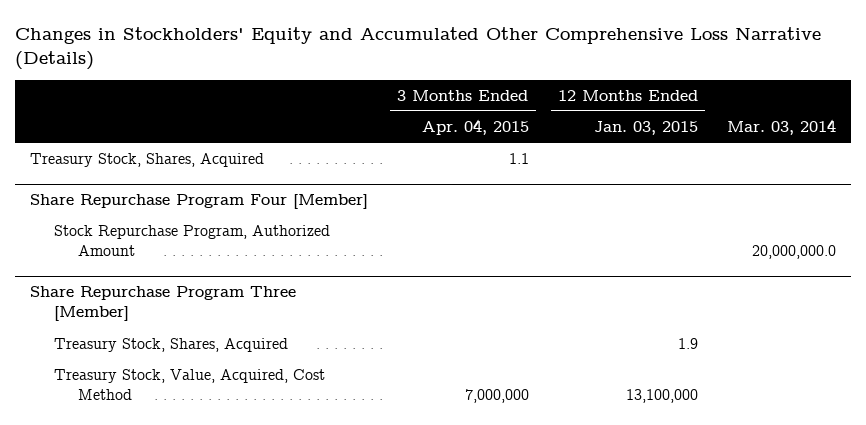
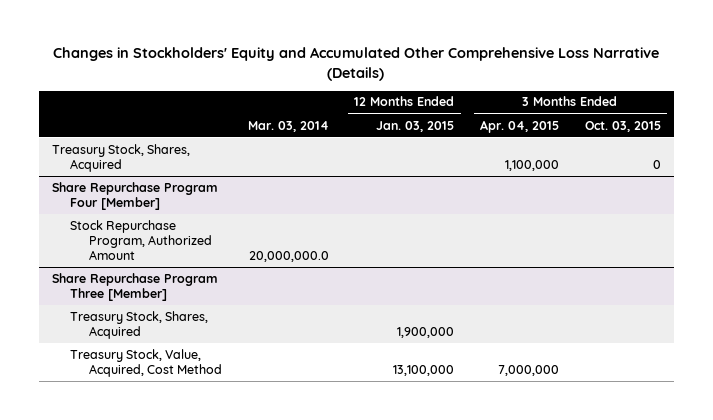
- | 3 Months Ended Apr. 04, 2015 | 12 Months Ended Jan. 03, 2015 | Mar. 03, 2014
+ | Mar. 03, 2014 | 12 Months Ended Jan. 03, 2015 | 3 Months Ended Apr. 04, 2015 | 3 Months Ended Oct. 03, 2015
- Treasury Stock, Shares, Acquired | 1.1 | |
+ Treasury Stock, Shares, Acquired | | | 1,100,000 | 0
@ Share Repurchase Program Three [Member]
- Treasury Stock, Shares, Acquired | | 1.9 |
+ Treasury Stock, Shares, Acquired | | 1,900,000 | |

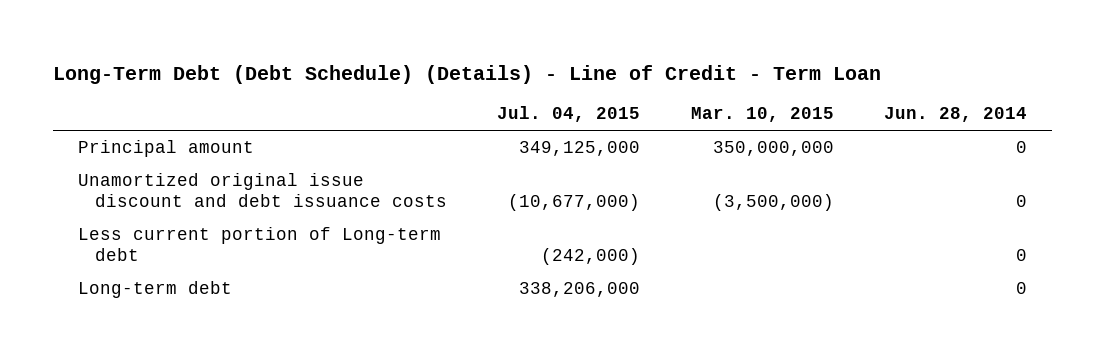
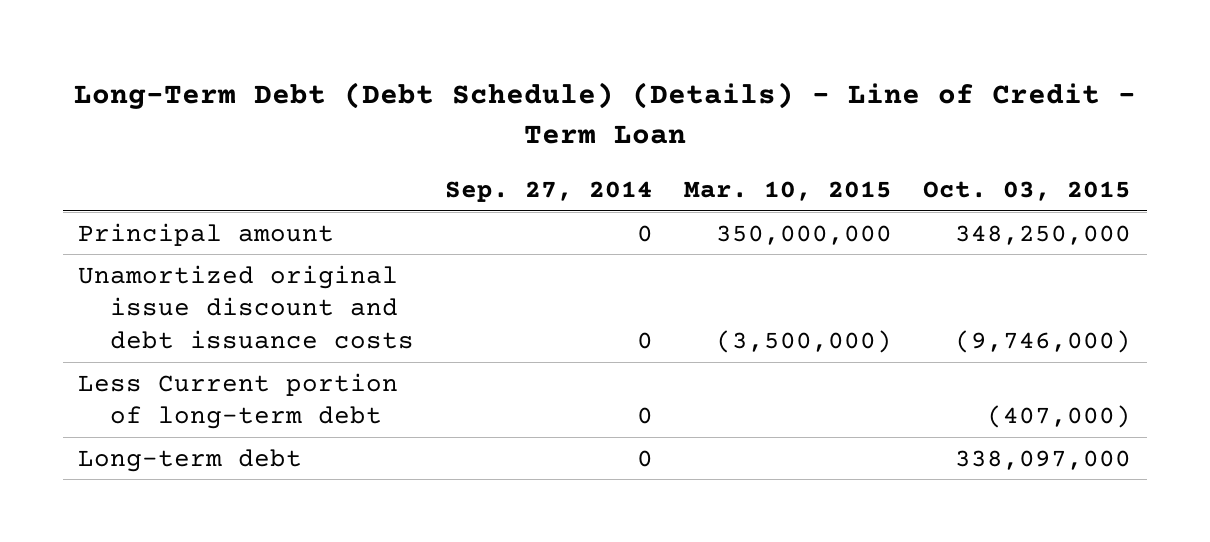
- | Jul. 04, 2015 | Mar. 10, 2015 | Jun. 28, 2014
+ | Sep. 27, 2014 | Mar. 10, 2015 | Oct. 03, 2015
- Less current portion of Long-term debt | (242,000) | | 0
+ Less Current portion of long-term debt | 0 | | (407,000)

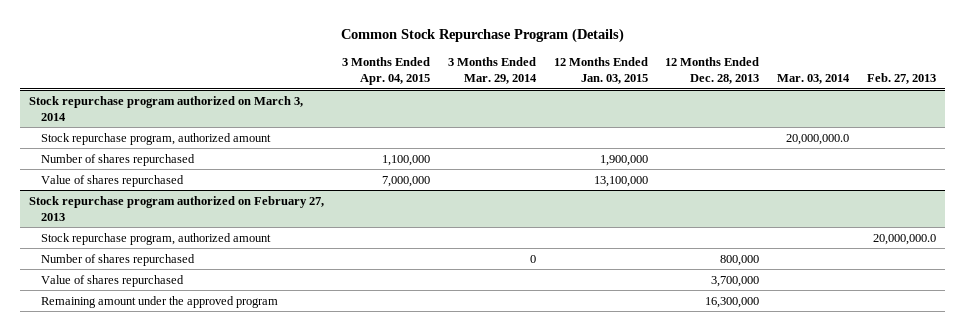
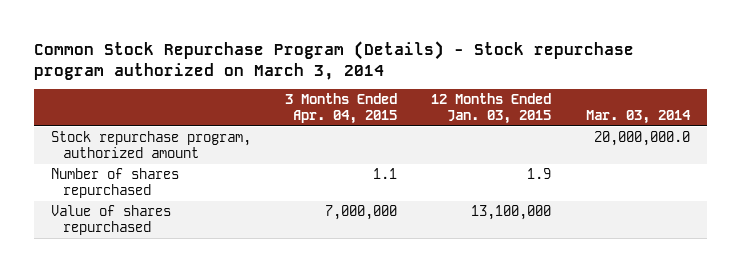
- Common Stock Repurchase Program (Details)
+ Common Stock Repurchase Program (Details) - Stock repurchase program authorized on March 3, 2014
- | 3 Months Ended Apr. 04, 2015 | 3 Months Ended Mar. 29, 2014 | 12 Months Ended Jan. 03, 2015 | 12 Months Ended Dec. 28, 2013 | Mar. 03, 2014 | Feb. 27, 2013
+ | 3 Months Ended Apr. 04, 2015 | 12 Months Ended Jan. 03, 2015 | Mar. 03, 2014
- Stock repurchase program authorized on March 3, 2014
- Number of shares repurchased | 1,100,000 | | 1,900,000 | | |
+ Number of shares repurchased | 1.1 | 1.9 |
- Stock repurchase program authorized on February 27, 2013
- Stock repurchase program, authorized amount | | | | | | 20,000,000.0
- Number of shares repurchased | | 0 | | 800,000 | |
- Value of shares repurchased | | | | 3,700,000 | |
- Remaining amount under the approved program | | | | 16,300,000 | |

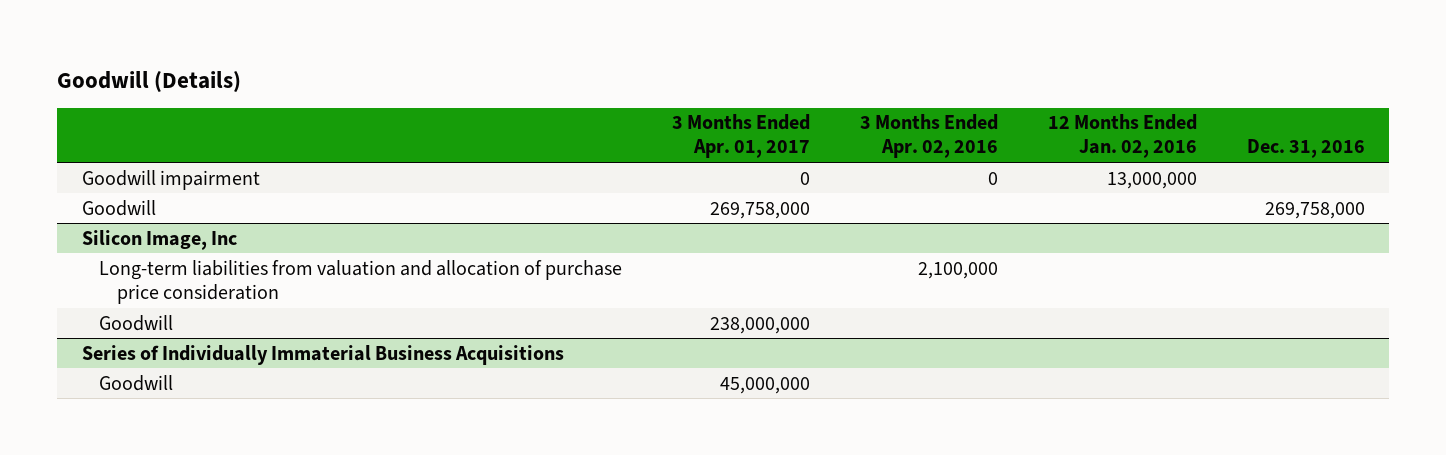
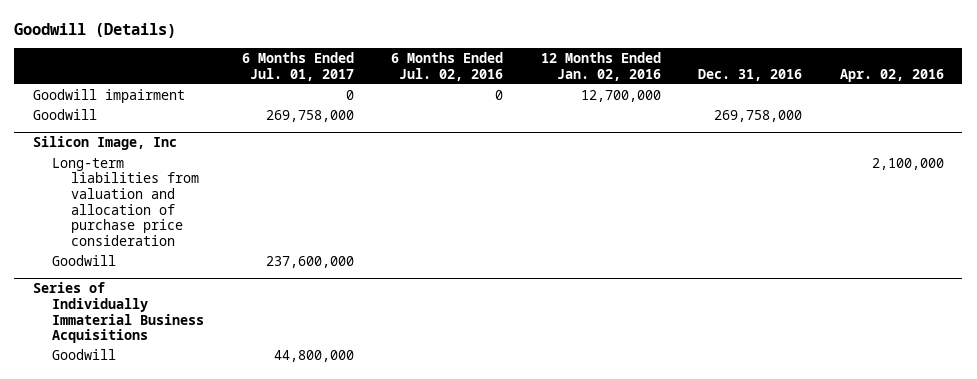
- | 3 Months Ended Apr. 01, 2017 | 3 Months Ended Apr. 02, 2016 | 12 Months Ended Jan. 02, 2016 | Dec. 31, 2016
+ | 6 Months Ended Jul. 01, 2017 | 6 Months Ended Jul. 02, 2016 | 12 Months Ended Jan. 02, 2016 | Dec. 31, 2016 | Apr. 02, 2016
- Goodwill impairment | 0 | 0 | 13,000,000 |
+ Goodwill impairment | 0 | 0 | 12,700,000 | |

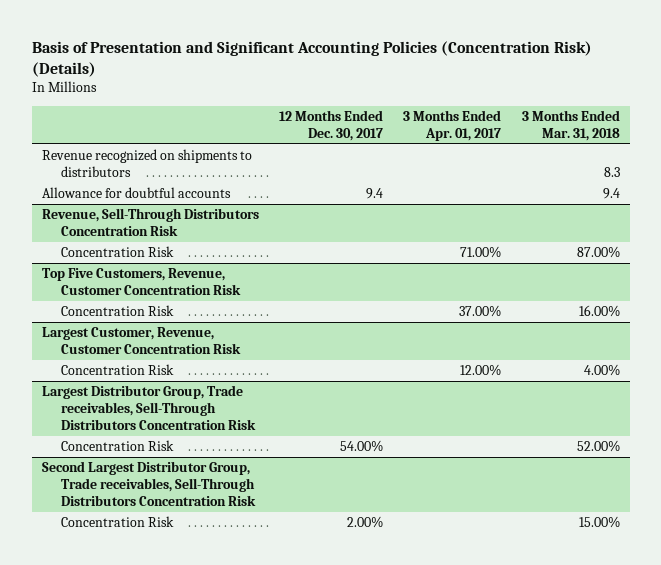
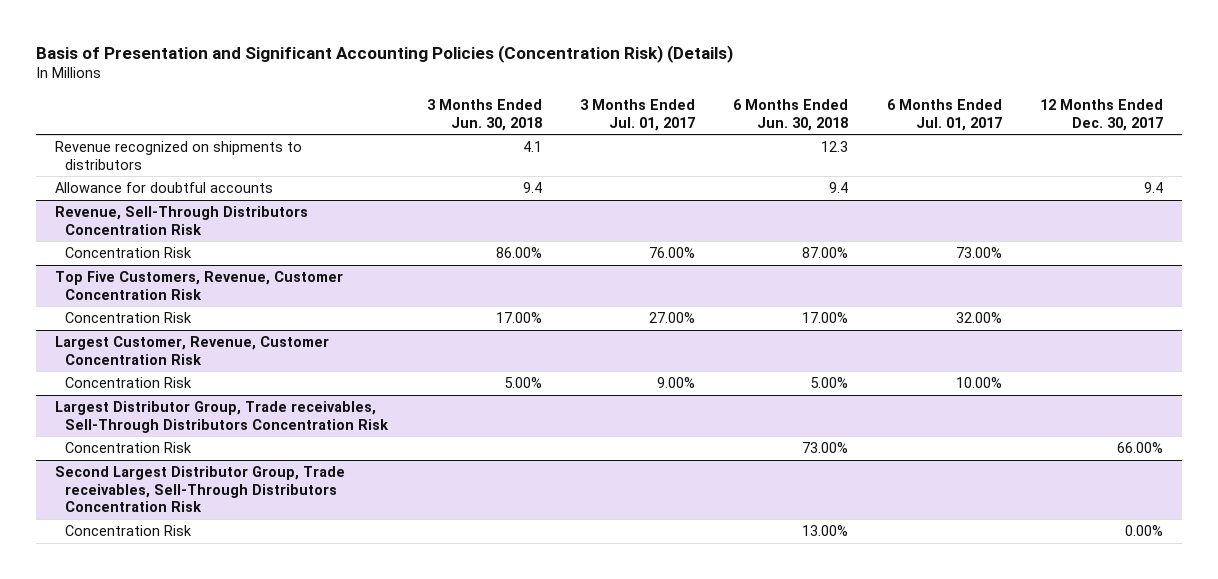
- | 12 Months Ended Dec. 30, 2017 | 3 Months Ended Apr. 01, 2017 | 3 Months Ended Mar. 31, 2018
+ | 3 Months Ended Jun. 30, 2018 | 3 Months Ended Jul. 01, 2017 | 6 Months Ended Jun. 30, 2018 | 6 Months Ended Jul. 01, 2017 | 12 Months Ended Dec. 30, 2017
@ Largest Distributor Group, Trade receivables, Sell-Through Distributors Concentration Risk
- Concentration Risk | 54.00% | | 52.00%
+ Concentration Risk | | | 73.00% | | 66.00%
@ Second Largest Distributor Group, Trade receivables, Sell-Through Distributors Concentration Risk
- Concentration Risk | 2.00% | | 15.00%
+ Concentration Risk | | | 13.00% | | 0.00%

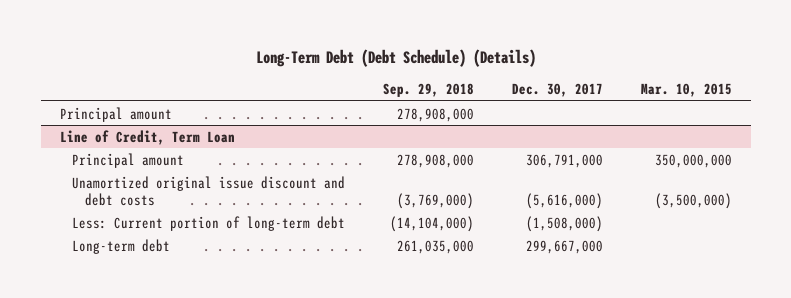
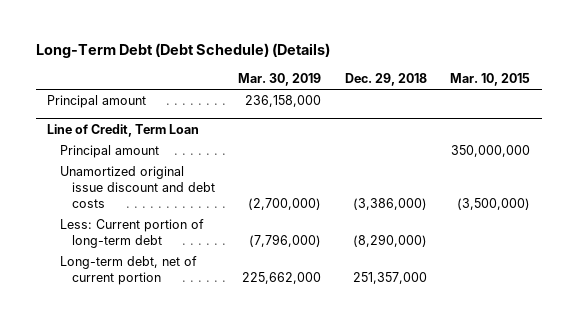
- | Sep. 29, 2018 | Dec. 30, 2017 | Mar. 10, 2015
+ | Mar. 30, 2019 | Dec. 29, 2018 | Mar. 10, 2015
@ Line of Credit, Term Loan
- Long-term debt | 261,035,000 | 299,667,000 |
+ Long-term debt, net of current portion | 225,662,000 | 251,357,000 |

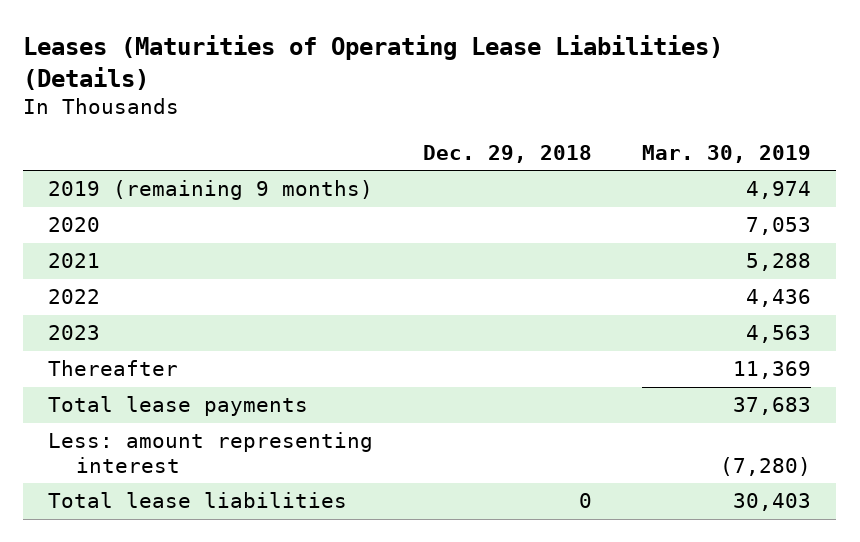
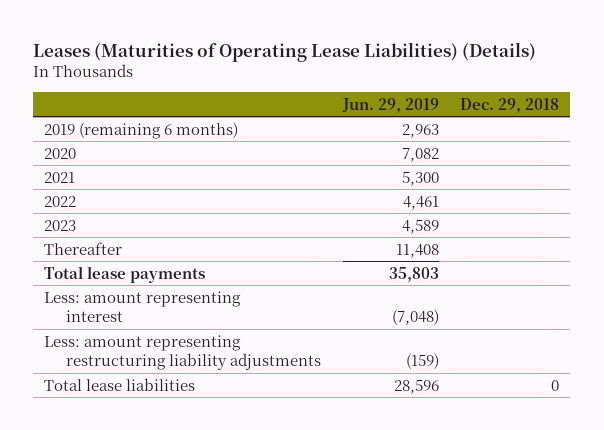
- | Dec. 29, 2018 | Mar. 30, 2019
+ | Jun. 29, 2019 | Dec. 29, 2018
- 2019 (remaining 9 months) | | 4,974
+ 2019 (remaining 6 months) | 2,963 |
+ Less: amount representing restructuring liability adjustments | (159) |

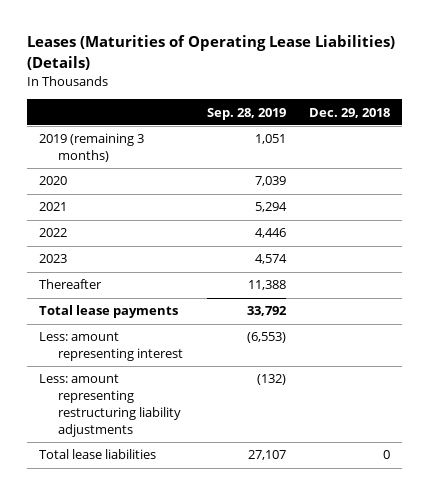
- | Jun. 29, 2019 | Dec. 29, 2018
+ | Sep. 28, 2019 | Dec. 29, 2018
- 2019 (remaining 6 months) | 2,963 |
+ 2019 (remaining 3 months) | 1,051 |

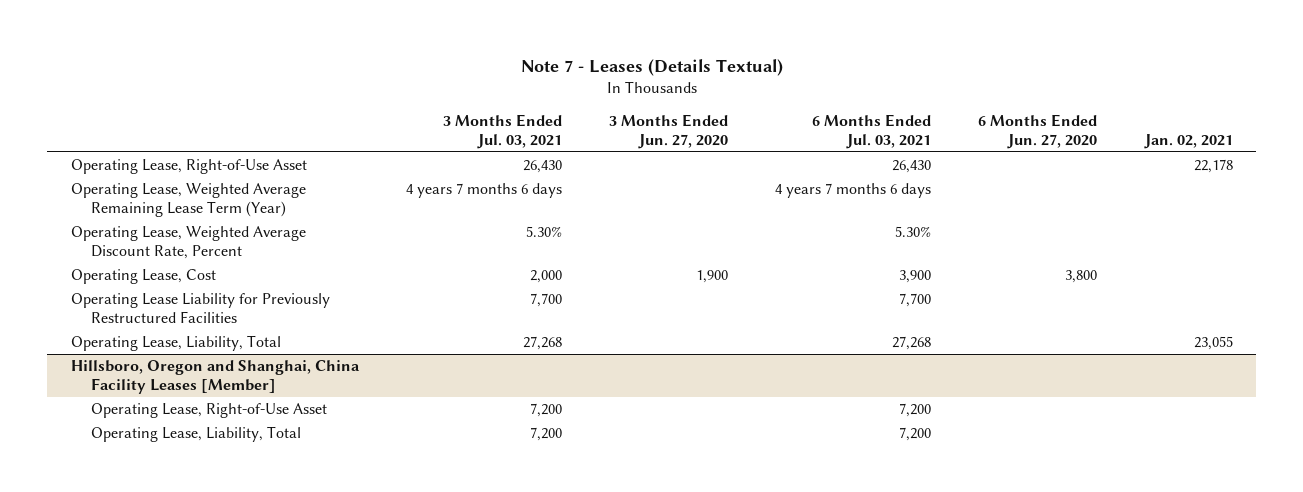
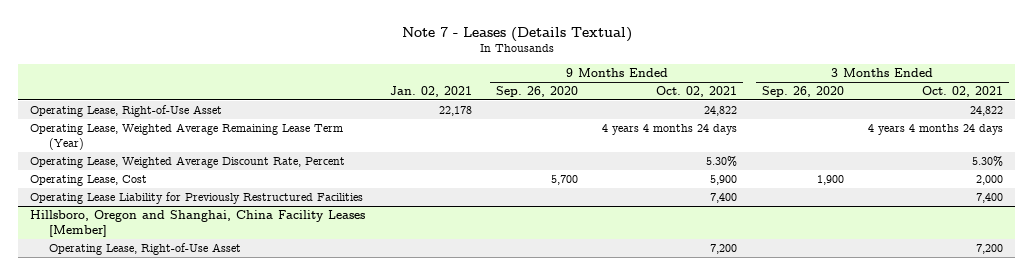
- | 3 Months Ended Jul. 03, 2021 | 3 Months Ended Jun. 27, 2020 | 6 Months Ended Jul. 03, 2021 | 6 Months Ended Jun. 27, 2020 | Jan. 02, 2021
+ | Jan. 02, 2021 | 9 Months Ended Sep. 26, 2020 | 9 Months Ended Oct. 02, 2021 | 3 Months Ended Sep. 26, 2020 | 3 Months Ended Oct. 02, 2021
- Operating Lease, Liability, Total | 27,268 | | 27,268 | | 23,055
@ Hillsboro, Oregon and Shanghai, China Facility Leases [Member]
- Operating Lease, Liability, Total | 7,200 | | 7,200 | |

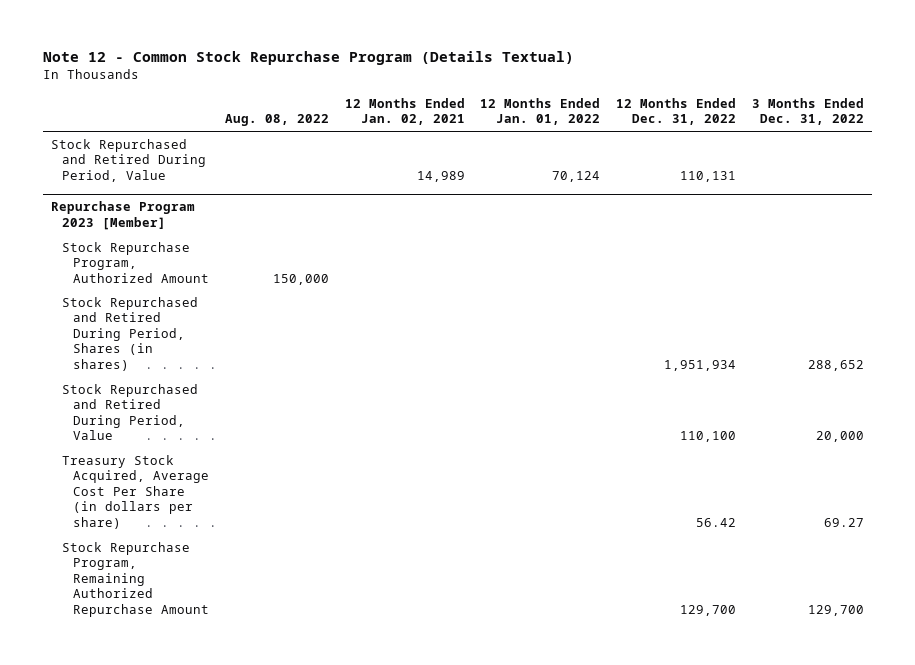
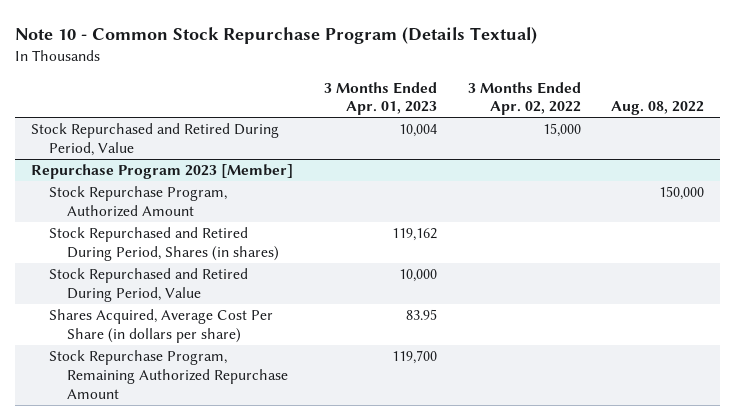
- Note 12 - Common Stock Repurchase Program (Details Textual)
+ Note 10 - Common Stock Repurchase Program (Details Textual)
- | Aug. 08, 2022 | 12 Months Ended Jan. 02, 2021 | 12 Months Ended Jan. 01, 2022 | 12 Months Ended Dec. 31, 2022 | 3 Months Ended Dec. 31, 2022
+ | 3 Months Ended Apr. 01, 2023 | 3 Months Ended Apr. 02, 2022 | Aug. 08, 2022
@ Repurchase Program 2023 [Member]
- Treasury Stock Acquired, Average Cost Per Share (in dollars per share) | | | | 56.42 | 69.27
+ Shares Acquired, Average Cost Per Share (in dollars per share) | 83.95 | |

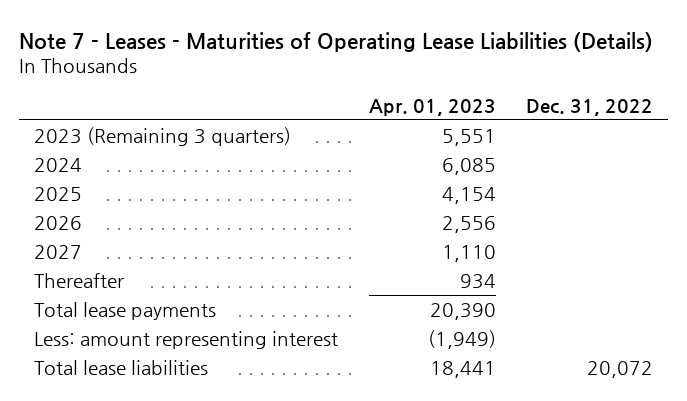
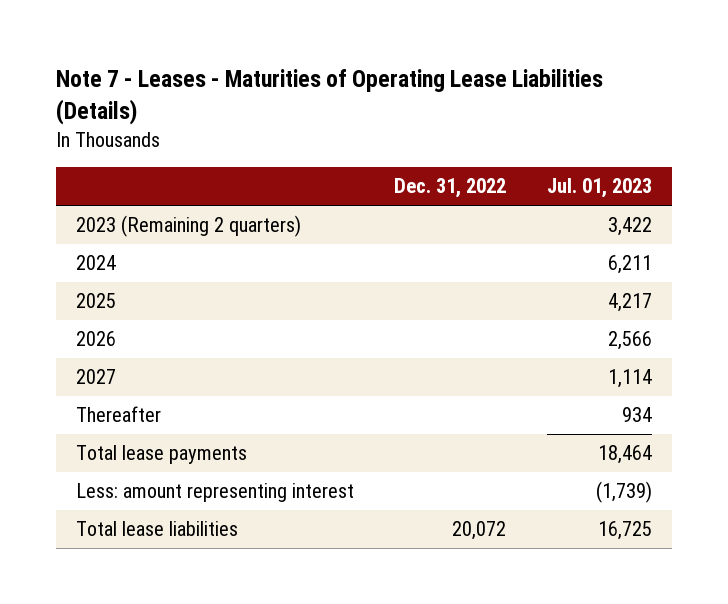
- | Apr. 01, 2023 | Dec. 31, 2022
+ | Dec. 31, 2022 | Jul. 01, 2023
- 2023 (Remaining 3 quarters) | 5,551 |
+ 2023 (Remaining 2 quarters) | | 3,422

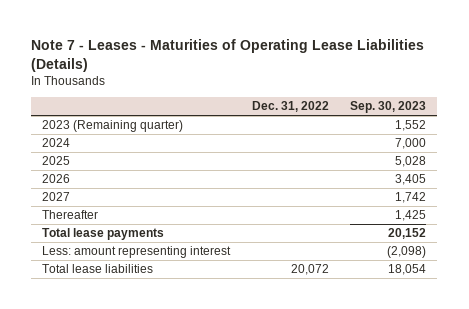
- | Dec. 31, 2022 | Jul. 01, 2023
+ | Dec. 31, 2022 | Sep. 30, 2023
- 2023 (Remaining 2 quarters) | | 3,422
+ 2023 (Remaining quarter) | | 1,552

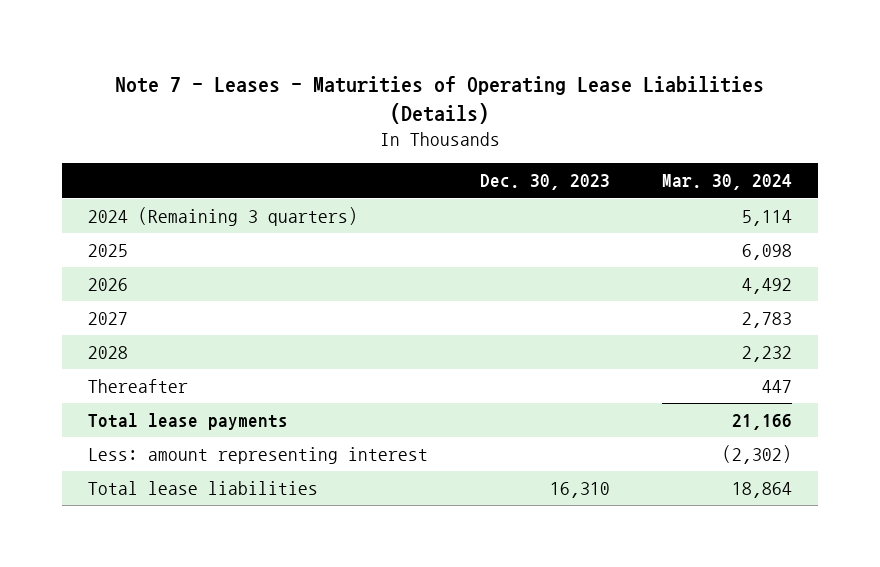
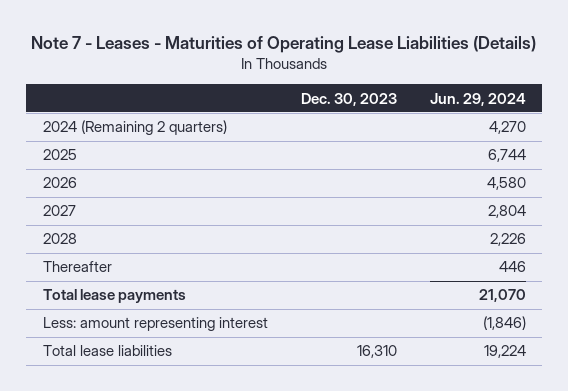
- | Dec. 30, 2023 | Mar. 30, 2024
+ | Dec. 30, 2023 | Jun. 29, 2024
- 2024 (Remaining 3 quarters) | | 5,114
+ 2024 (Remaining 2 quarters) | | 4,270

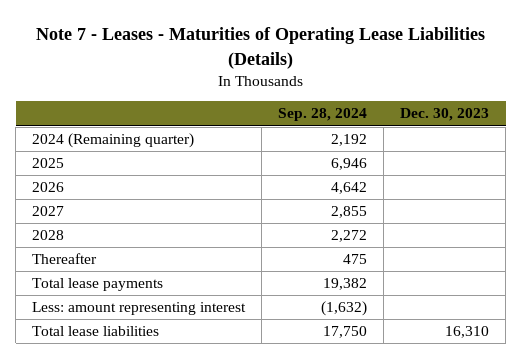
- | Dec. 30, 2023 | Jun. 29, 2024
+ | Sep. 28, 2024 | Dec. 30, 2023
- 2024 (Remaining 2 quarters) | | 4,270
+ 2024 (Remaining quarter) | 2,192 |

